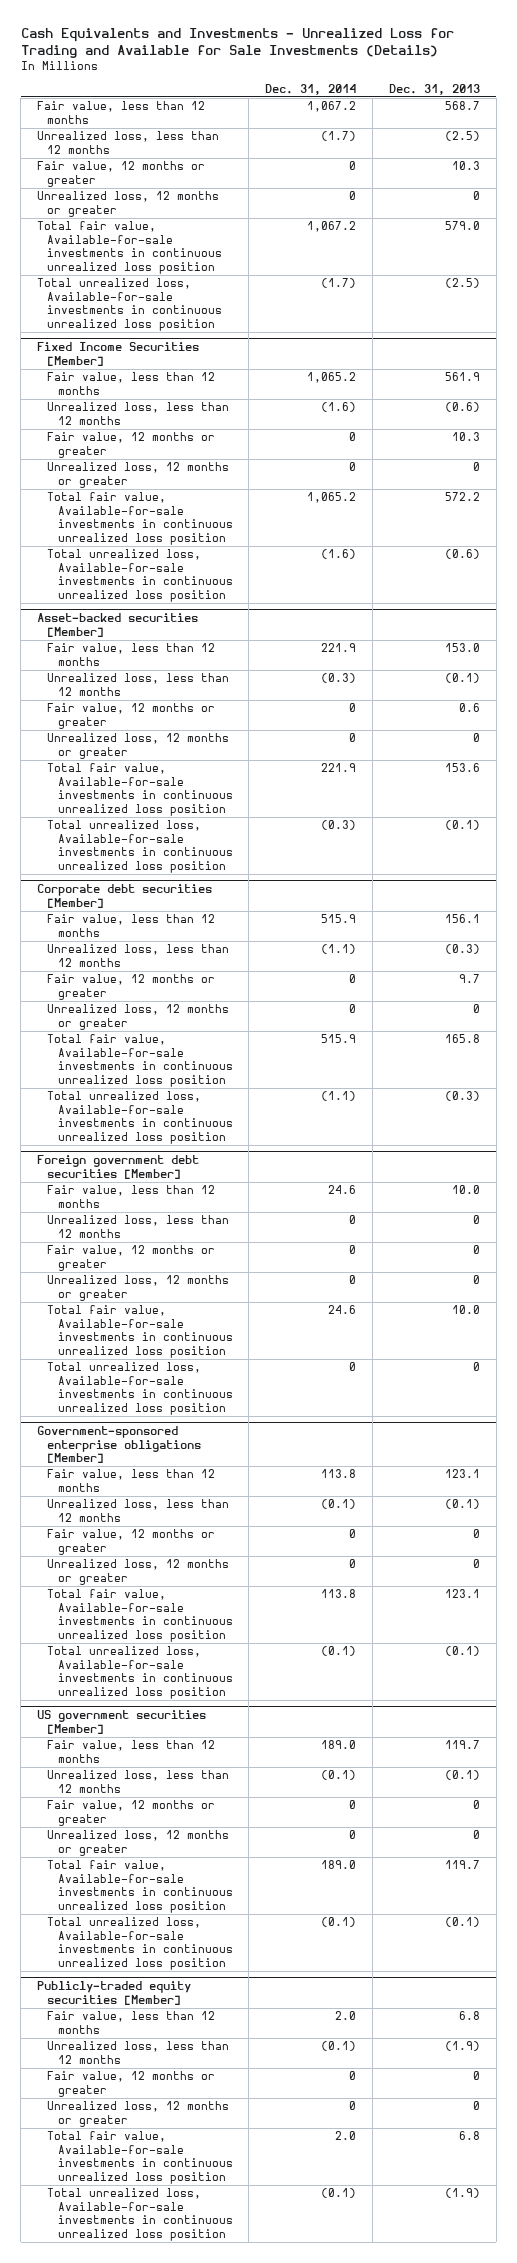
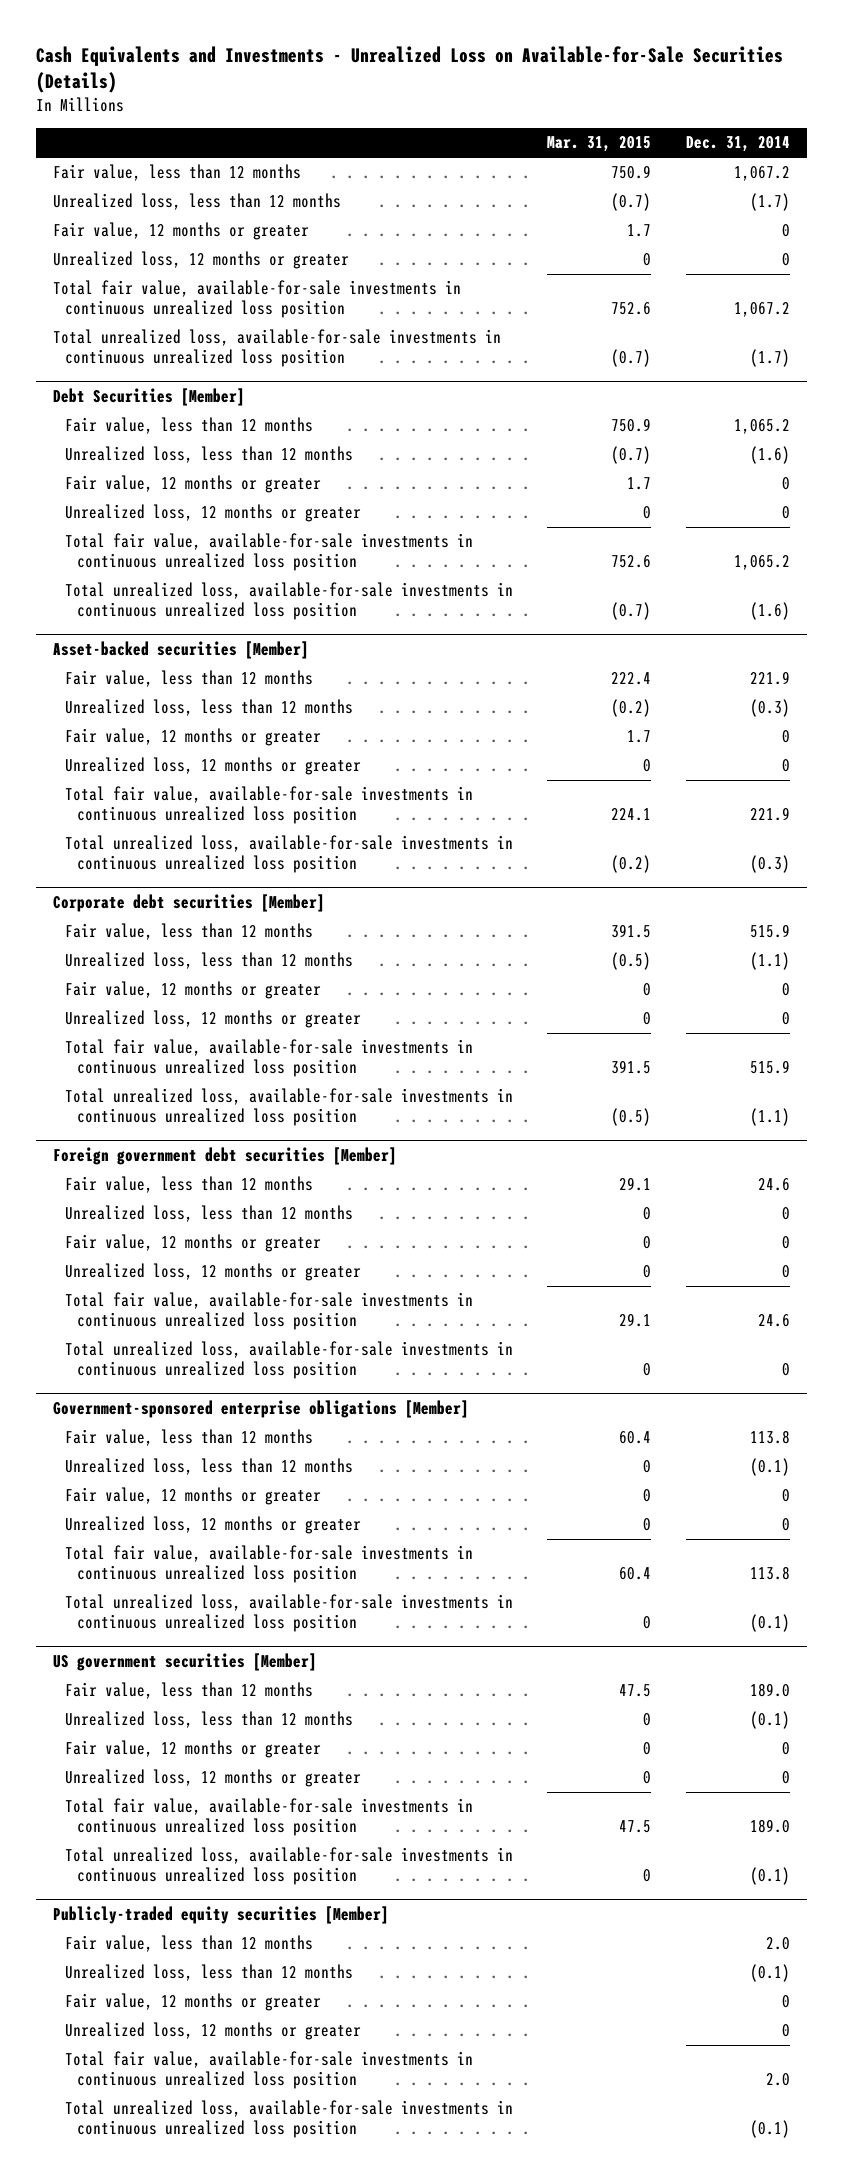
- Cash Equivalents and Investments - Unrealized Loss for Trading and Available for Sale Investments (Details)
+ Cash Equivalents and Investments - Unrealized Loss on Available-for-Sale Securities (Details)
- | Dec. 31, 2014 | Dec. 31, 2013
+ | Mar. 31, 2015 | Dec. 31, 2014
- Total fair value, Available-for-sale investments in continuous unrealized loss position | 1,067.2 | 579.0
- Total unrealized loss, Available-for-sale investments in continuous unrealized loss position | (1.7) | (2.5)
- Fixed Income Securities [Member]
+ Total fair value, available-for-sale investments in continuous unrealized loss position | 752.6 | 1,067.2
+ Total unrealized loss, available-for-sale investments in continuous unrealized loss position | (0.7) | (1.7)
+ Debt Securities [Member]
- Total fair value, Available-for-sale investments in continuous unrealized loss position | 1,065.2 | 572.2
- Total unrealized loss, Available-for-sale investments in continuous unrealized loss position | (1.6) | (0.6)
+ Total fair value, available-for-sale investments in continuous unrealized loss position | 752.6 | 1,065.2
+ Total unrealized loss, available-for-sale investments in continuous unrealized loss position | (0.7) | (1.6)
@ Asset-backed securities [Member]
- Total fair value, Available-for-sale investments in continuous unrealized loss position | 221.9 | 153.6
- Total unrealized loss, Available-for-sale investments in continuous unrealized loss position | (0.3) | (0.1)
+ Total fair value, available-for-sale investments in continuous unrealized loss position | 224.1 | 221.9
+ Total unrealized loss, available-for-sale investments in continuous unrealized loss position | (0.2) | (0.3)
@ Corporate debt securities [Member]
- Total fair value, Available-for-sale investments in continuous unrealized loss position | 515.9 | 165.8
- Total unrealized loss, Available-for-sale investments in continuous unrealized loss position | (1.1) | (0.3)
+ Total fair value, available-for-sale investments in continuous unrealized loss position | 391.5 | 515.9
+ Total unrealized loss, available-for-sale investments in continuous unrealized loss position | (0.5) | (1.1)
@ Foreign government debt securities [Member]
- Total fair value, Available-for-sale investments in continuous unrealized loss position | 24.6 | 10.0
- Total unrealized loss, Available-for-sale investments in continuous unrealized loss position | 0 | 0
+ Total fair value, available-for-sale investments in continuous unrealized loss position | 29.1 | 24.6
+ Total unrealized loss, available-for-sale investments in continuous unrealized loss position | 0 | 0
@ Government-sponsored enterprise obligations [Member]
- Total fair value, Available-for-sale investments in continuous unrealized loss position | 113.8 | 123.1
- Total unrealized loss, Available-for-sale investments in continuous unrealized loss position | (0.1) | (0.1)
+ Total fair value, available-for-sale investments in continuous unrealized loss position | 60.4 | 113.8
+ Total unrealized loss, available-for-sale investments in continuous unrealized loss position | 0 | (0.1)
@ US government securities [Member]
- Total fair value, Available-for-sale investments in continuous unrealized loss position | 189.0 | 119.7
- Total unrealized loss, Available-for-sale investments in continuous unrealized loss position | (0.1) | (0.1)
+ Total fair value, available-for-sale investments in continuous unrealized loss position | 47.5 | 189.0
+ Total unrealized loss, available-for-sale investments in continuous unrealized loss position | 0 | (0.1)
@ Publicly-traded equity securities [Member]
- Total fair value, Available-for-sale investments in continuous unrealized loss position | 2.0 | 6.8
- Total unrealized loss, Available-for-sale investments in continuous unrealized loss position | (0.1) | (1.9)
+ Total fair value, available-for-sale investments in continuous unrealized loss position | | 2.0
+ Total unrealized loss, available-for-sale investments in continuous unrealized loss position | | (0.1)

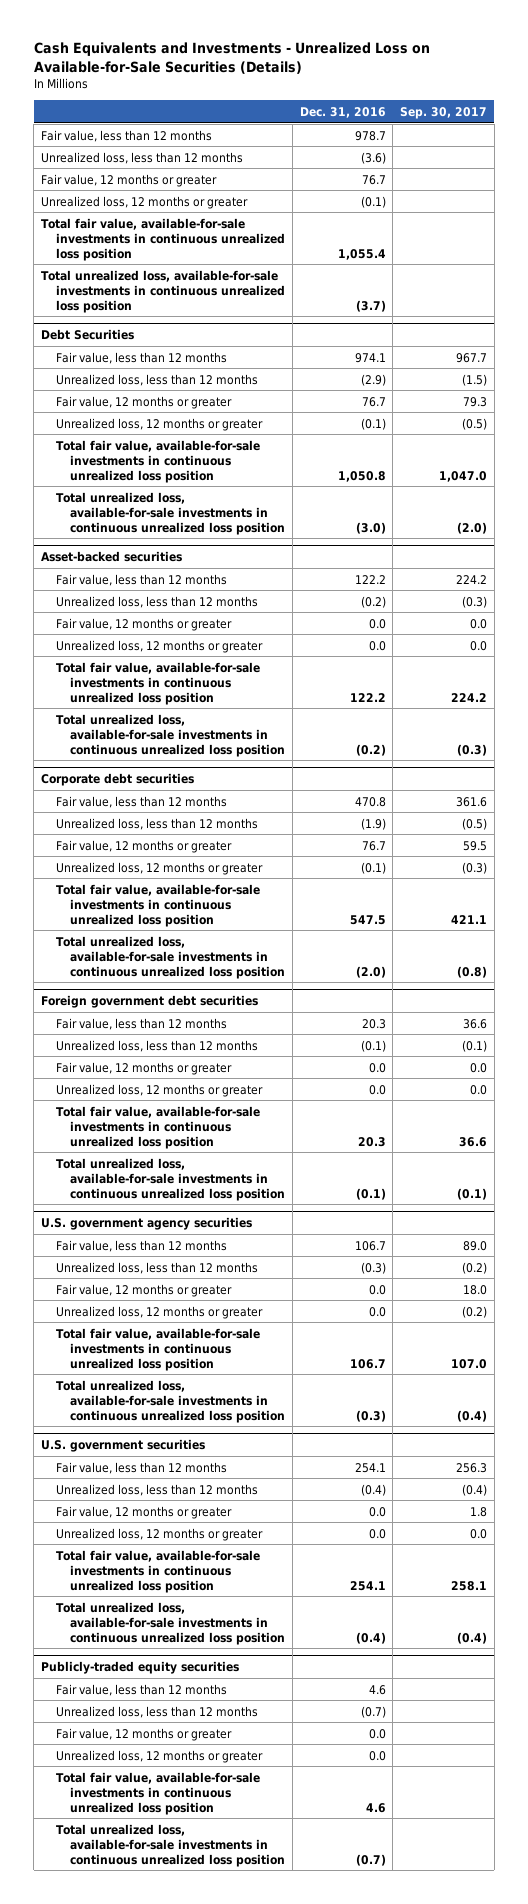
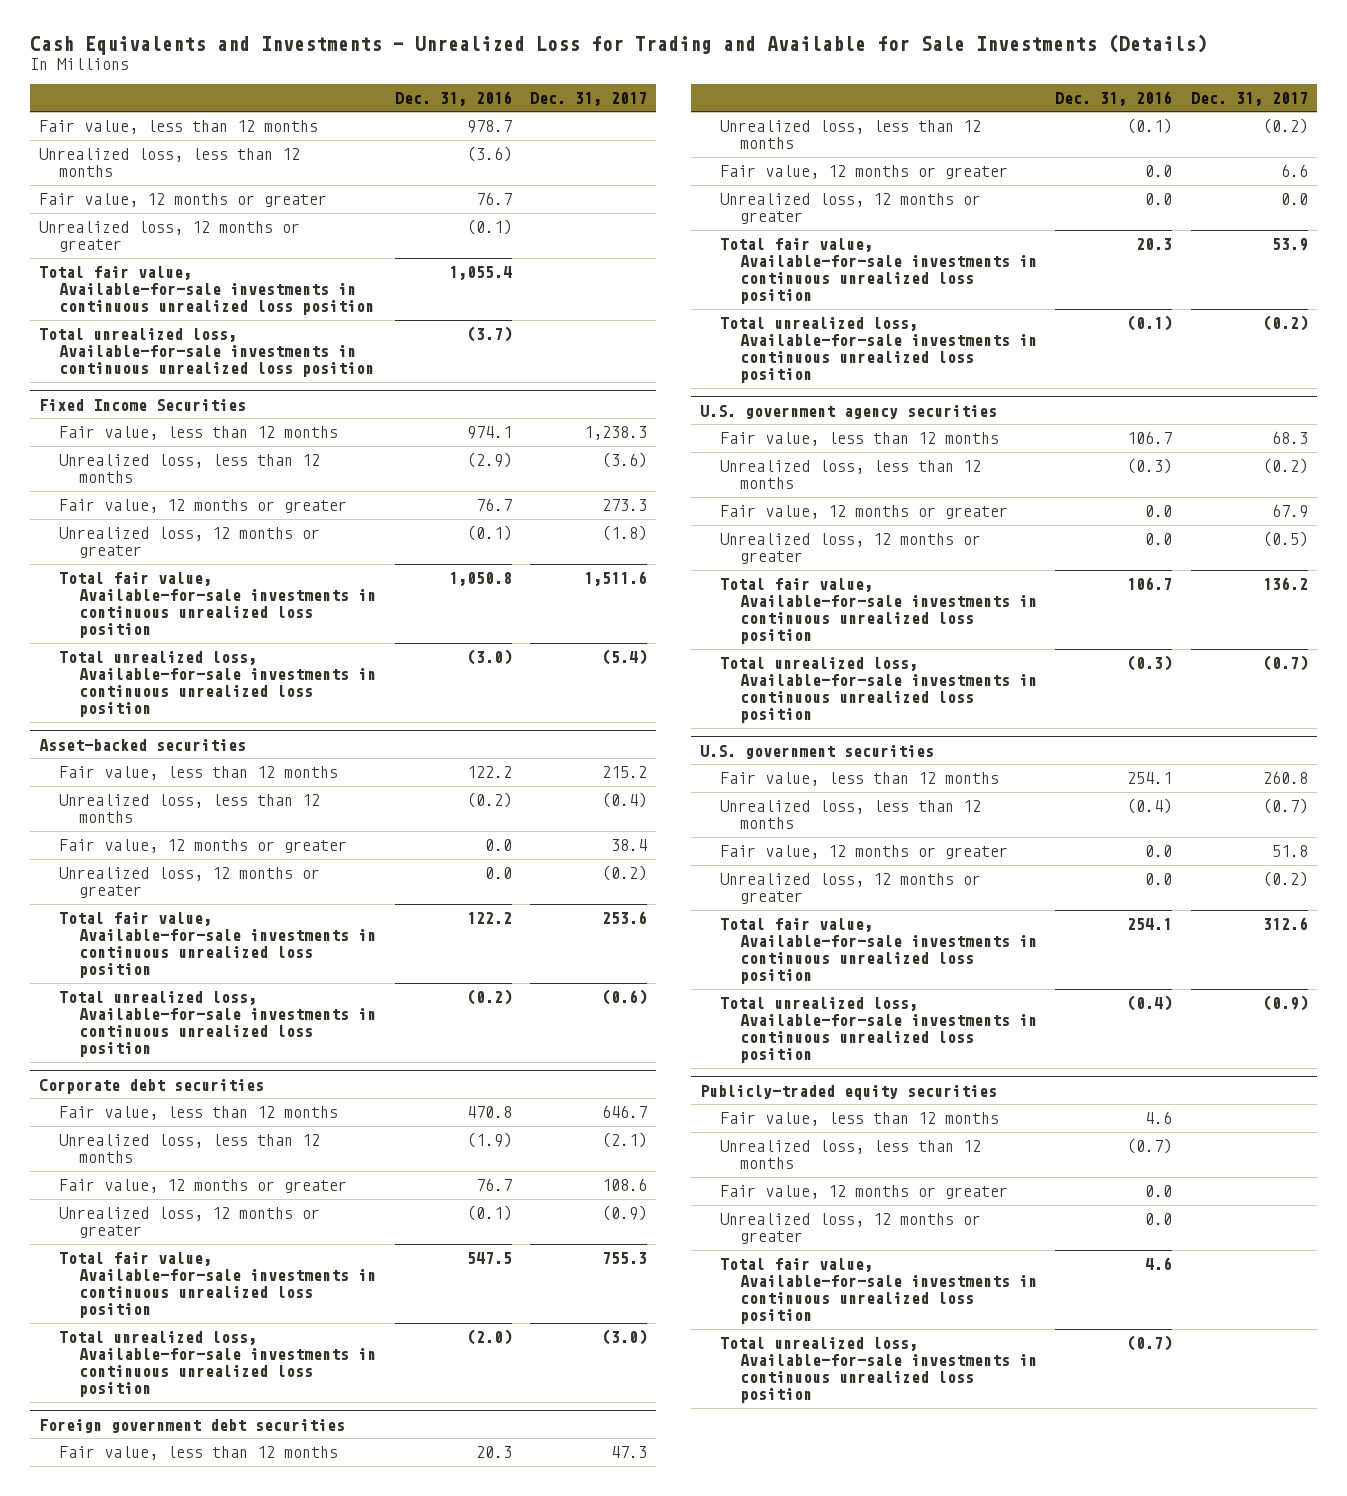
- Cash Equivalents and Investments - Unrealized Loss on Available-for-Sale Securities (Details)
+ Cash Equivalents and Investments - Unrealized Loss for Trading and Available for Sale Investments (Details)
- | Dec. 31, 2016 | Sep. 30, 2017
+ | Dec. 31, 2016 | Dec. 31, 2017
- Total fair value, available-for-sale investments in continuous unrealized loss position | 1,055.4 |
- Total unrealized loss, available-for-sale investments in continuous unrealized loss position | (3.7) |
- Debt Securities
+ Total fair value, Available-for-sale investments in continuous unrealized loss position | 1,055.4 |
+ Total unrealized loss, Available-for-sale investments in continuous unrealized loss position | (3.7) |
+ Fixed Income Securities
- Total fair value, available-for-sale investments in continuous unrealized loss position | 1,050.8 | 1,047.0
- Total unrealized loss, available-for-sale investments in continuous unrealized loss position | (3.0) | (2.0)
+ Total fair value, Available-for-sale investments in continuous unrealized loss position | 1,050.8 | 1,511.6
+ Total unrealized loss, Available-for-sale investments in continuous unrealized loss position | (3.0) | (5.4)
@ Asset-backed securities
- Total fair value, available-for-sale investments in continuous unrealized loss position | 122.2 | 224.2
- Total unrealized loss, available-for-sale investments in continuous unrealized loss position | (0.2) | (0.3)
+ Total fair value, Available-for-sale investments in continuous unrealized loss position | 122.2 | 253.6
+ Total unrealized loss, Available-for-sale investments in continuous unrealized loss position | (0.2) | (0.6)
@ Corporate debt securities
- Total fair value, available-for-sale investments in continuous unrealized loss position | 547.5 | 421.1
- Total unrealized loss, available-for-sale investments in continuous unrealized loss position | (2.0) | (0.8)
+ Total fair value, Available-for-sale investments in continuous unrealized loss position | 547.5 | 755.3
+ Total unrealized loss, Available-for-sale investments in continuous unrealized loss position | (2.0) | (3.0)
@ Foreign government debt securities
- Total fair value, available-for-sale investments in continuous unrealized loss position | 20.3 | 36.6
- Total unrealized loss, available-for-sale investments in continuous unrealized loss position | (0.1) | (0.1)
+ Total fair value, Available-for-sale investments in continuous unrealized loss position | 20.3 | 53.9
+ Total unrealized loss, Available-for-sale investments in continuous unrealized loss position | (0.1) | (0.2)
@ U.S. government agency securities
- Total fair value, available-for-sale investments in continuous unrealized loss position | 106.7 | 107.0
- Total unrealized loss, available-for-sale investments in continuous unrealized loss position | (0.3) | (0.4)
+ Total fair value, Available-for-sale investments in continuous unrealized loss position | 106.7 | 136.2
+ Total unrealized loss, Available-for-sale investments in continuous unrealized loss position | (0.3) | (0.7)
@ U.S. government securities
- Total fair value, available-for-sale investments in continuous unrealized loss position | 254.1 | 258.1
- Total unrealized loss, available-for-sale investments in continuous unrealized loss position | (0.4) | (0.4)
+ Total fair value, Available-for-sale investments in continuous unrealized loss position | 254.1 | 312.6
+ Total unrealized loss, Available-for-sale investments in continuous unrealized loss position | (0.4) | (0.9)
@ Publicly-traded equity securities
- Total fair value, available-for-sale investments in continuous unrealized loss position | 4.6 |
- Total unrealized loss, available-for-sale investments in continuous unrealized loss position | (0.7) |
+ Total fair value, Available-for-sale investments in continuous unrealized loss position | 4.6 |
+ Total unrealized loss, Available-for-sale investments in continuous unrealized loss position | (0.7) |

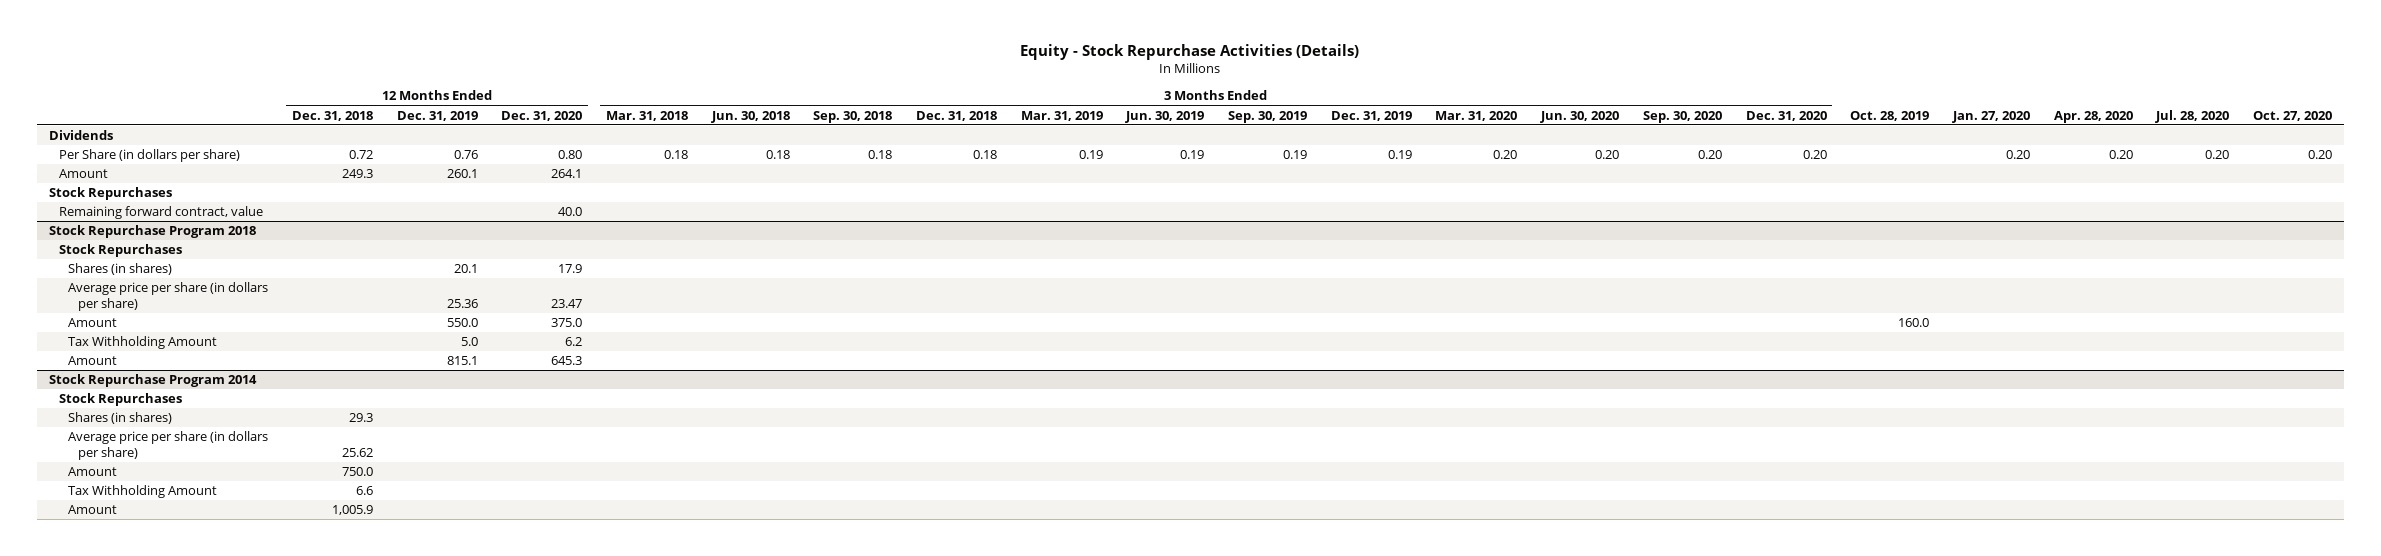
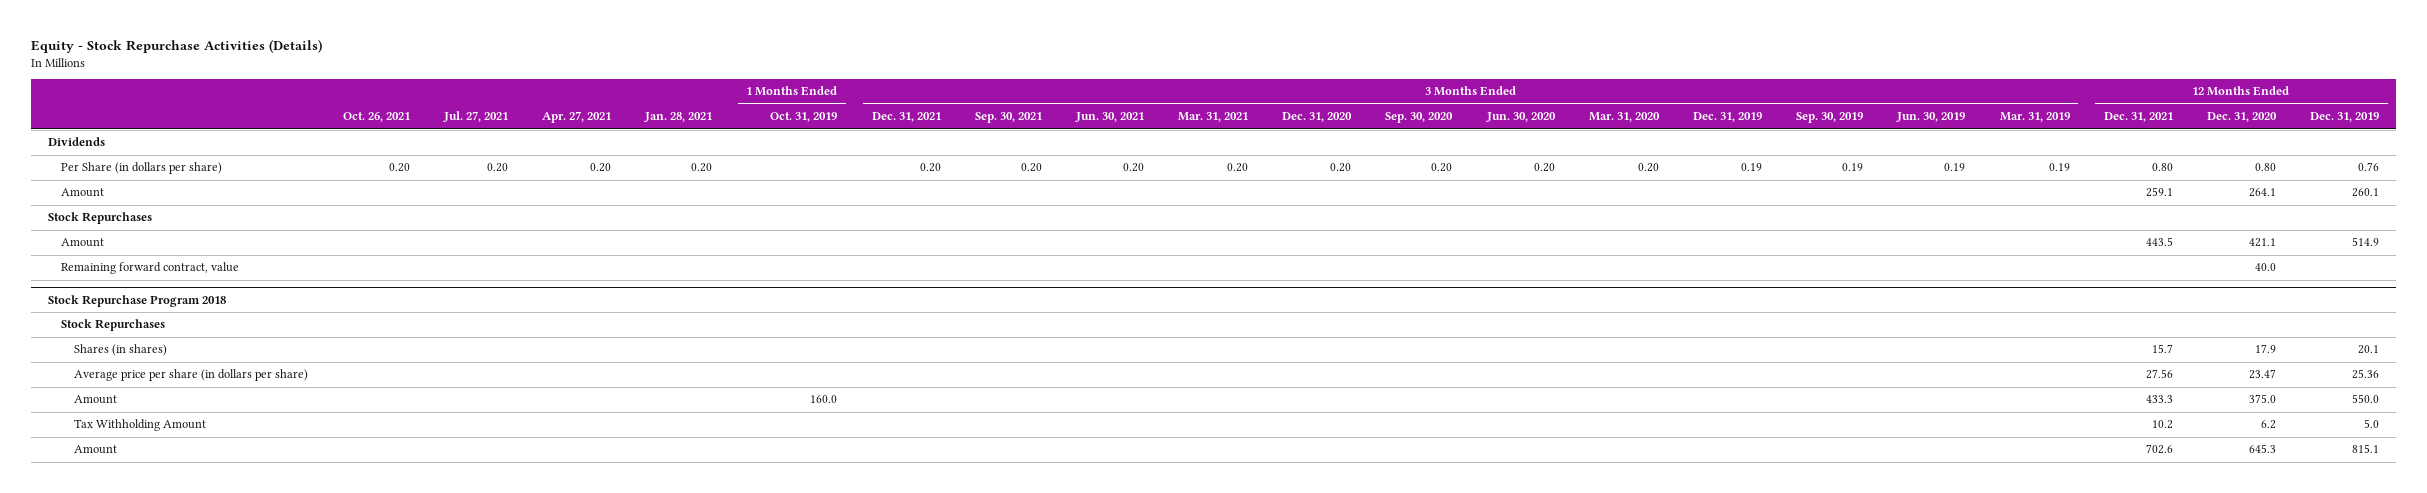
- | 12 Months Ended Dec. 31, 2018 | 12 Months Ended Dec. 31, 2019 | 12 Months Ended Dec. 31, 2020 | 3 Months Ended Mar. 31, 2018 | 3 Months Ended Jun. 30, 2018 | 3 Months Ended Sep. 30, 2018 | 3 Months Ended Dec. 31, 2018 | 3 Months Ended Mar. 31, 2019 | 3 Months Ended Jun. 30, 2019 | 3 Months Ended Sep. 30, 2019 | 3 Months Ended Dec. 31, 2019 | 3 Months Ended Mar. 31, 2020 | 3 Months Ended Jun. 30, 2020 | 3 Months Ended Sep. 30, 2020 | 3 Months Ended Dec. 31, 2020 | Oct. 28, 2019 | Jan. 27, 2020 | Apr. 28, 2020 | Jul. 28, 2020 | Oct. 27, 2020
+ | Oct. 26, 2021 | Jul. 27, 2021 | Apr. 27, 2021 | Jan. 28, 2021 | 1 Months Ended Oct. 31, 2019 | 3 Months Ended Dec. 31, 2021 | 3 Months Ended Sep. 30, 2021 | 3 Months Ended Jun. 30, 2021 | 3 Months Ended Mar. 31, 2021 | 3 Months Ended Dec. 31, 2020 | 3 Months Ended Sep. 30, 2020 | 3 Months Ended Jun. 30, 2020 | 3 Months Ended Mar. 31, 2020 | 3 Months Ended Dec. 31, 2019 | 3 Months Ended Sep. 30, 2019 | 3 Months Ended Jun. 30, 2019 | 3 Months Ended Mar. 31, 2019 | 12 Months Ended Dec. 31, 2021 | 12 Months Ended Dec. 31, 2020 | 12 Months Ended Dec. 31, 2019
+ Amount | | | | | | | | | | | | | | | | | | 443.5 | 421.1 | 514.9
- Stock Repurchase Program 2014
- Stock Repurchases
- Shares (in shares) | 29.3 | | | | | | | | | | | | | | | | | | |
- Average price per share (in dollars per share) | 25.62 | | | | | | | | | | | | | | | | | | |
- Amount | 750.0 | | | | | | | | | | | | | | | | | | |
- Tax Withholding Amount | 6.6 | | | | | | | | | | | | | | | | | | |
- Amount | 1,005.9 | | | | | | | | | | | | | | | | | | |

